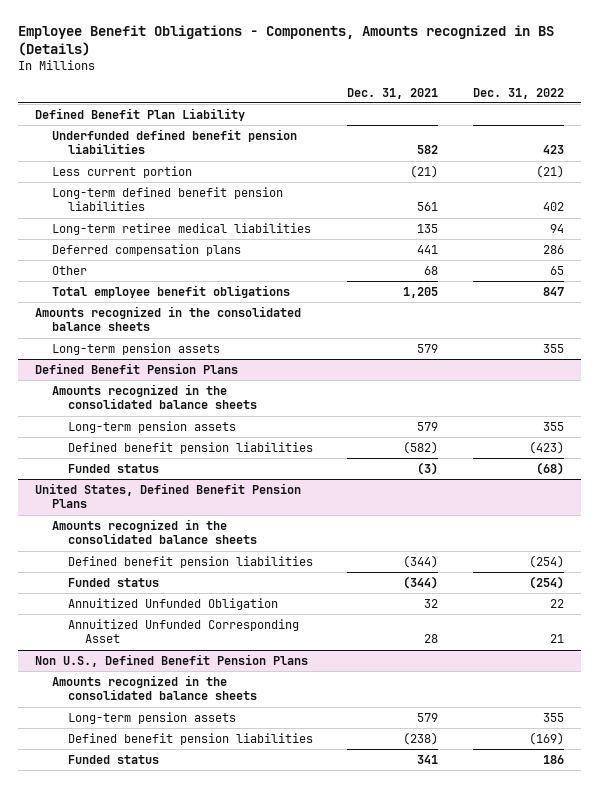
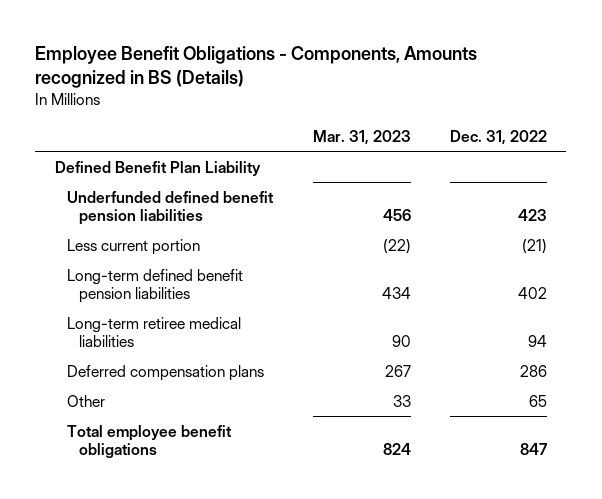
- | Dec. 31, 2021 | Dec. 31, 2022
+ | Mar. 31, 2023 | Dec. 31, 2022
- Amounts recognized in the consolidated balance sheets
- Long-term pension assets | 579 | 355
- Defined Benefit Pension Plans
- Amounts recognized in the consolidated balance sheets
- Long-term pension assets | 579 | 355
- Defined benefit pension liabilities | (582) | (423)
- Funded status | (3) | (68)
- United States, Defined Benefit Pension Plans
- Amounts recognized in the consolidated balance sheets
- Defined benefit pension liabilities | (344) | (254)
- Funded status | (344) | (254)
- Annuitized Unfunded Obligation | 32 | 22
- Annuitized Unfunded Corresponding Asset | 28 | 21
- Non U.S., Defined Benefit Pension Plans
- Amounts recognized in the consolidated balance sheets
- Long-term pension assets | 579 | 355
- Defined benefit pension liabilities | (238) | (169)
- Funded status | 341 | 186

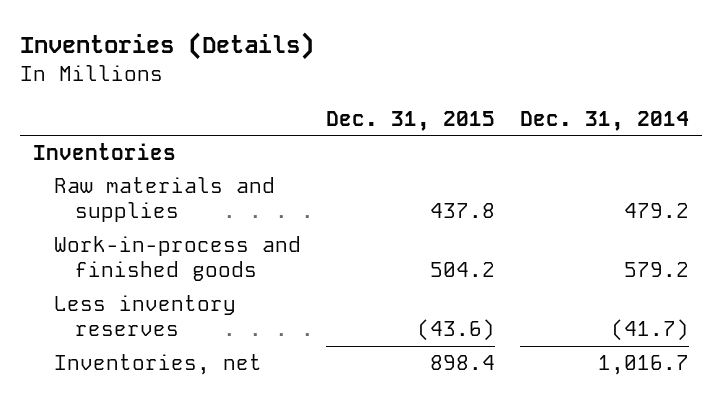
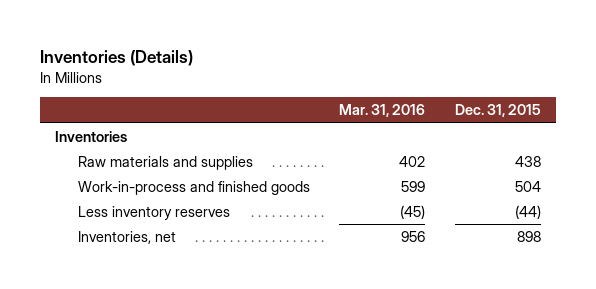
- | Dec. 31, 2015 | Dec. 31, 2014
+ | Mar. 31, 2016 | Dec. 31, 2015
- Raw materials and supplies | 437.8 | 479.2
- Work-in-process and finished goods | 504.2 | 579.2
- Less inventory reserves | (43.6) | (41.7)
- Inventories, net | 898.4 | 1,016.7
+ Raw materials and supplies | 402 | 438
+ Work-in-process and finished goods | 599 | 504
+ Less inventory reserves | (45) | (44)
+ Inventories, net | 956 | 898

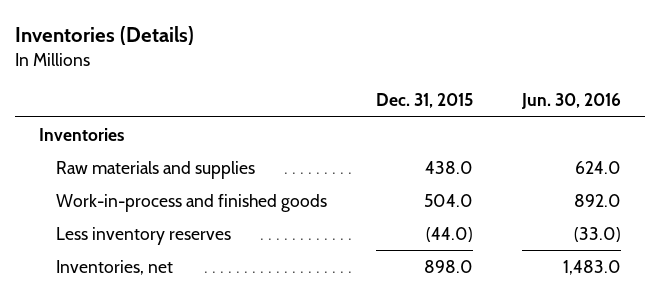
- | Mar. 31, 2016 | Dec. 31, 2015
+ | Dec. 31, 2015 | Jun. 30, 2016
- Raw materials and supplies | 402 | 438
- Work-in-process and finished goods | 599 | 504
- Less inventory reserves | (45) | (44)
- Inventories, net | 956 | 898
+ Raw materials and supplies | 438.0 | 624.0
+ Work-in-process and finished goods | 504.0 | 892.0
+ Less inventory reserves | (44.0) | (33.0)
+ Inventories, net | 898.0 | 1,483.0

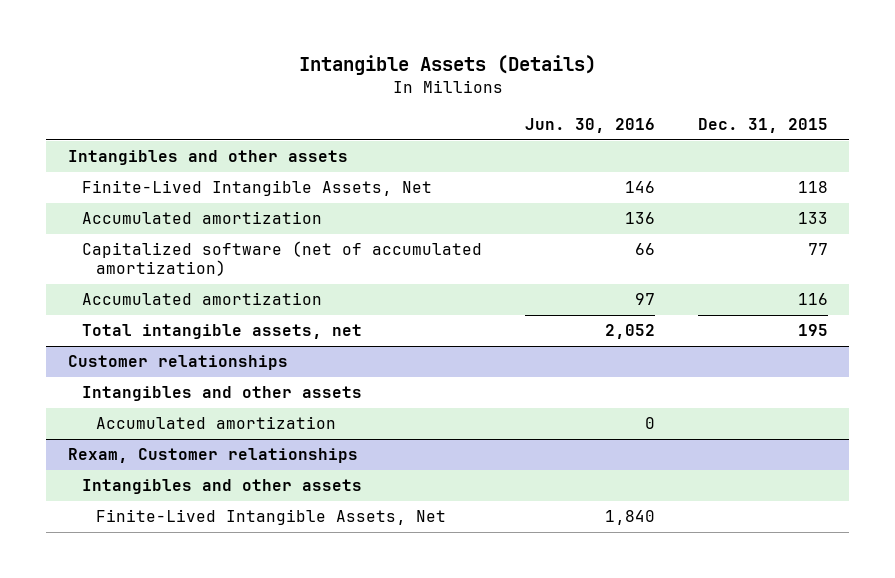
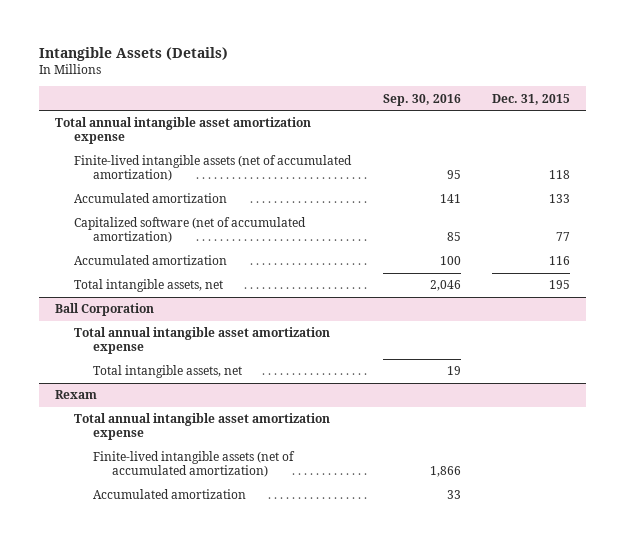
- | Jun. 30, 2016 | Dec. 31, 2015
+ | Sep. 30, 2016 | Dec. 31, 2015
- Intangibles and other assets
- Finite-Lived Intangible Assets, Net | 146 | 118
+ Total annual intangible asset amortization expense
+ Finite-lived intangible assets (net of accumulated amortization) | 95 | 118
- Customer relationships
- Intangibles and other assets
+ Ball Corporation
+ Total annual intangible asset amortization expense
+ Total intangible assets, net | 19 |
+ Rexam
+ Total annual intangible asset amortization expense
+ Finite-lived intangible assets (net of accumulated amortization) | 1,866 |
- Rexam, Customer relationships
- Intangibles and other assets
- Finite-Lived Intangible Assets, Net | 1,840 |

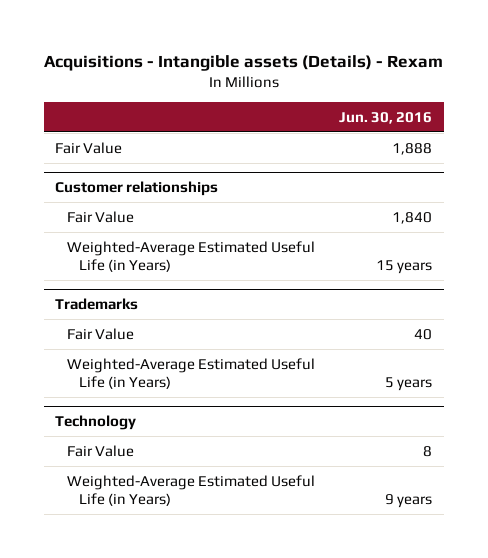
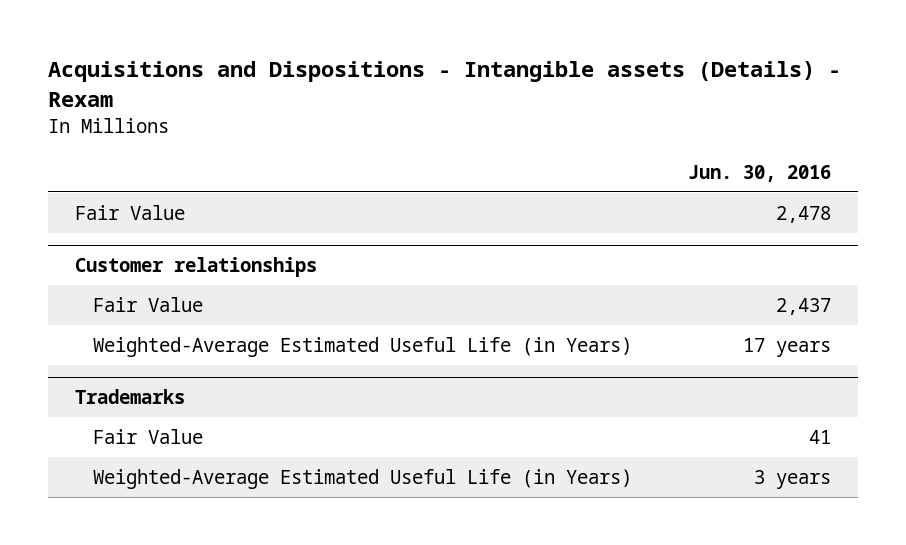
- Acquisitions - Intangible assets (Details) - Rexam
+ Acquisitions and Dispositions - Intangible assets (Details) - Rexam
- Fair Value | 1,888
+ Fair Value | 2,478
@ Customer relationships
- Fair Value | 1,840
- Weighted-Average Estimated Useful Life (in Years) | 15 years
+ Fair Value | 2,437
+ Weighted-Average Estimated Useful Life (in Years) | 17 years
@ Trademarks
- Fair Value | 40
- Weighted-Average Estimated Useful Life (in Years) | 5 years
- Technology
- Fair Value | 8
- Weighted-Average Estimated Useful Life (in Years) | 9 years
@ Trademarks
+ Fair Value | 41
+ Weighted-Average Estimated Useful Life (in Years) | 3 years

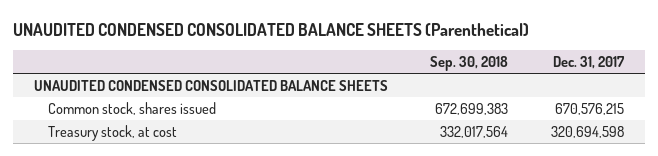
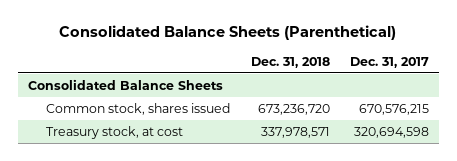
- UNAUDITED CONDENSED CONSOLIDATED BALANCE SHEETS (Parenthetical)
+ Consolidated Balance Sheets (Parenthetical)
- | Sep. 30, 2018 | Dec. 31, 2017
+ | Dec. 31, 2018 | Dec. 31, 2017
- UNAUDITED CONDENSED CONSOLIDATED BALANCE SHEETS
+ Consolidated Balance Sheets

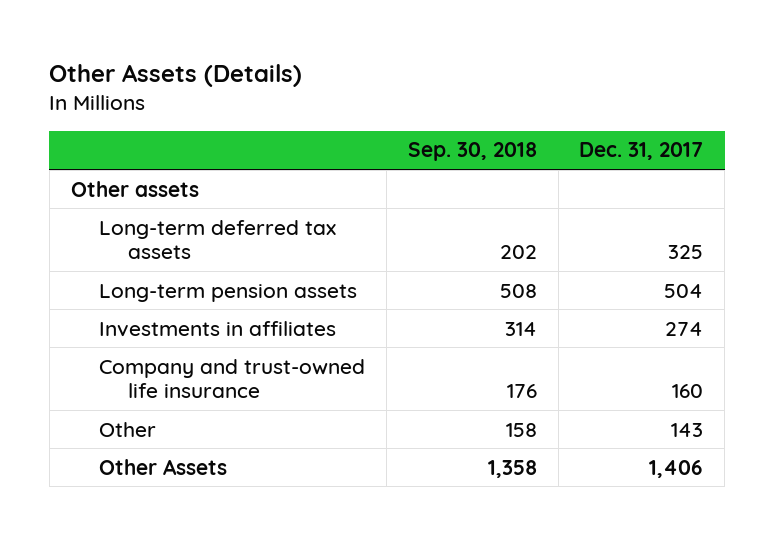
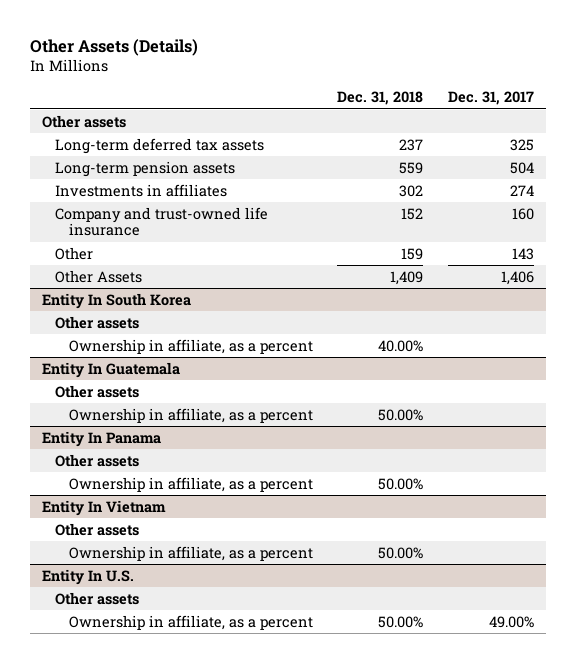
- | Sep. 30, 2018 | Dec. 31, 2017
+ | Dec. 31, 2018 | Dec. 31, 2017
+ Entity In South Korea
+ Other assets
+ Ownership in affiliate, as a percent | 40.00% |
+ Entity In Guatemala
+ Other assets
+ Ownership in affiliate, as a percent | 50.00% |
+ Entity In Panama
+ Other assets
+ Ownership in affiliate, as a percent | 50.00% |
+ Entity In Vietnam
+ Other assets
+ Ownership in affiliate, as a percent | 50.00% |
+ Entity In U.S.
+ Other assets
+ Ownership in affiliate, as a percent | 50.00% | 49.00%

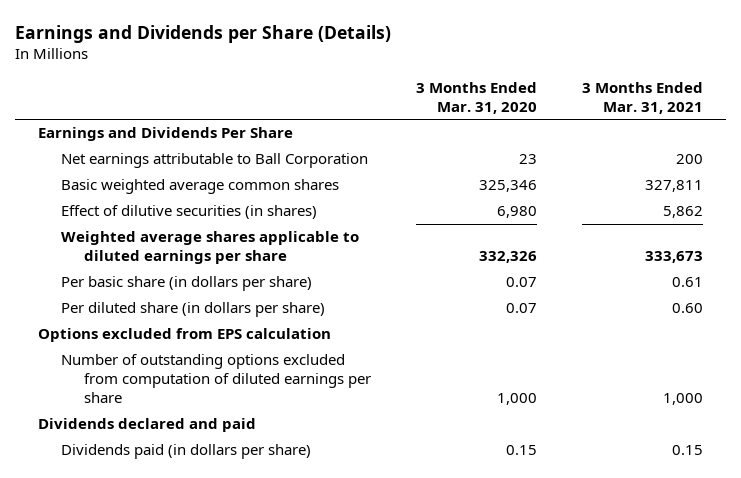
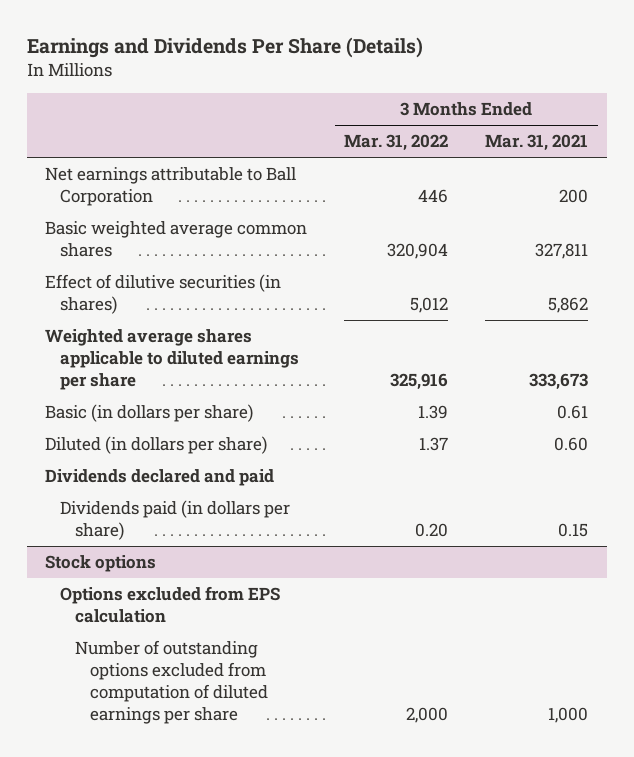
- Earnings and Dividends per Share (Details)
+ Earnings and Dividends Per Share (Details)
- | 3 Months Ended Mar. 31, 2020 | 3 Months Ended Mar. 31, 2021
+ | 3 Months Ended Mar. 31, 2022 | 3 Months Ended Mar. 31, 2021
- Earnings and Dividends Per Share
- Per basic share (in dollars per share) | 0.07 | 0.61
- Per diluted share (in dollars per share) | 0.07 | 0.60
- Options excluded from EPS calculation
- Number of outstanding options excluded from computation of diluted earnings per share | 1,000 | 1,000
+ Basic (in dollars per share) | 1.39 | 0.61
+ Diluted (in dollars per share) | 1.37 | 0.60
+ Stock options
+ Options excluded from EPS calculation
+ Number of outstanding options excluded from computation of diluted earnings per share | 2,000 | 1,000

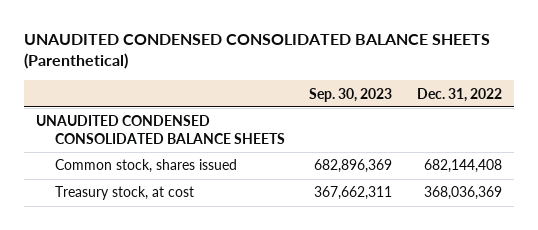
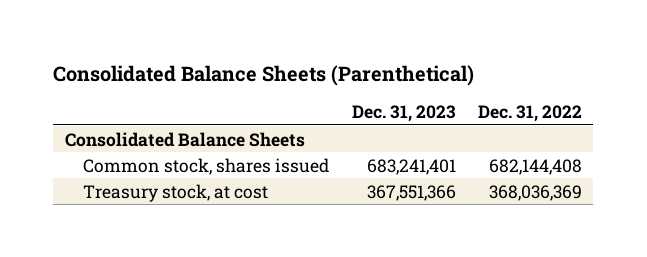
- UNAUDITED CONDENSED CONSOLIDATED BALANCE SHEETS (Parenthetical)
+ Consolidated Balance Sheets (Parenthetical)
- | Sep. 30, 2023 | Dec. 31, 2022
+ | Dec. 31, 2023 | Dec. 31, 2022
- UNAUDITED CONDENSED CONSOLIDATED BALANCE SHEETS
+ Consolidated Balance Sheets

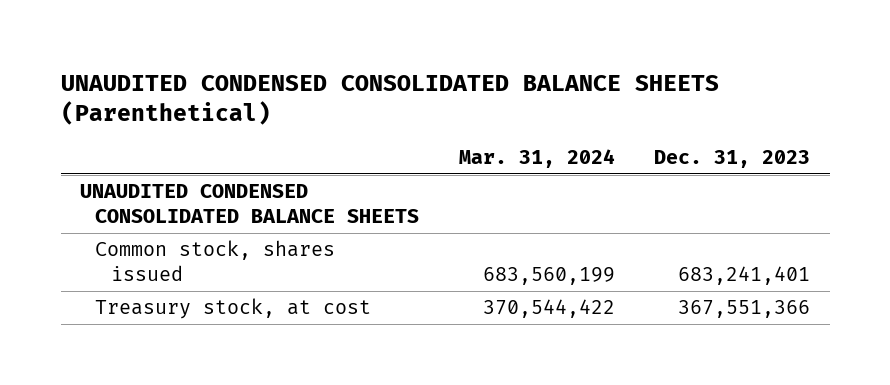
- Consolidated Balance Sheets (Parenthetical)
+ UNAUDITED CONDENSED CONSOLIDATED BALANCE SHEETS (Parenthetical)
- | Dec. 31, 2023 | Dec. 31, 2022
+ | Mar. 31, 2024 | Dec. 31, 2023
- Consolidated Balance Sheets
+ UNAUDITED CONDENSED CONSOLIDATED BALANCE SHEETS

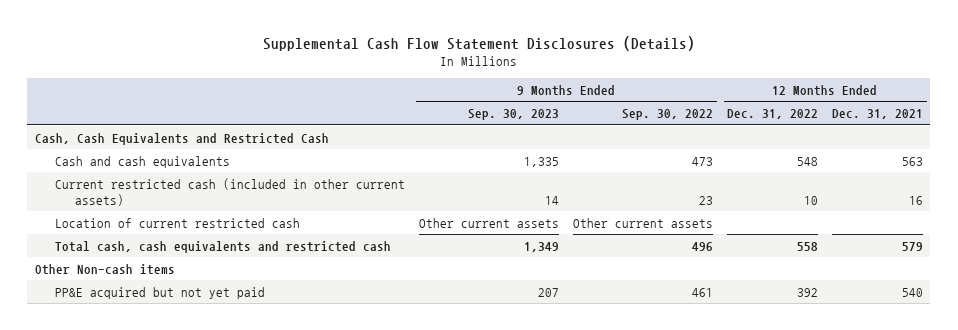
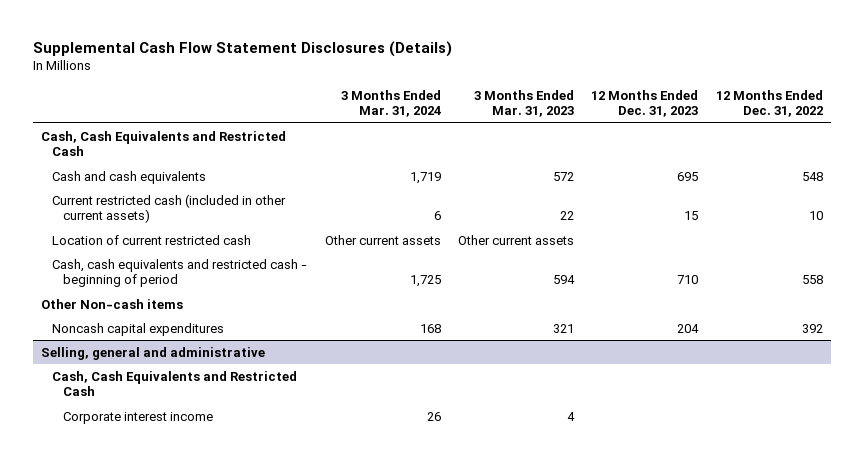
- | 9 Months Ended Sep. 30, 2023 | 9 Months Ended Sep. 30, 2022 | 12 Months Ended Dec. 31, 2022 | 12 Months Ended Dec. 31, 2021
+ | 3 Months Ended Mar. 31, 2024 | 3 Months Ended Mar. 31, 2023 | 12 Months Ended Dec. 31, 2023 | 12 Months Ended Dec. 31, 2022
- Total cash, cash equivalents and restricted cash | 1,349 | 496 | 558 | 579
+ Cash, cash equivalents and restricted cash - beginning of period | 1,725 | 594 | 710 | 558
- PP&E acquired but not yet paid | 207 | 461 | 392 | 540
+ Noncash capital expenditures | 168 | 321 | 204 | 392
+ Selling, general and administrative
+ Cash, Cash Equivalents and Restricted Cash
+ Corporate interest income | 26 | 4 | |

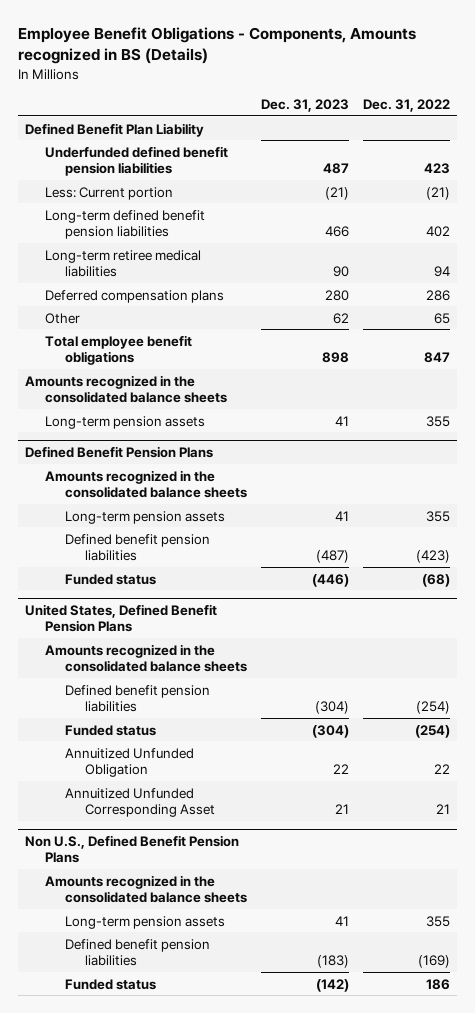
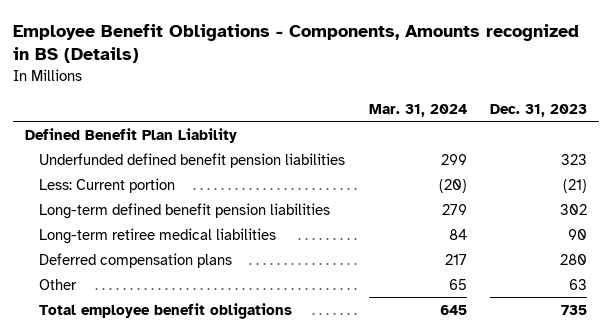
- | Dec. 31, 2023 | Dec. 31, 2022
+ | Mar. 31, 2024 | Dec. 31, 2023
- Underfunded defined benefit pension liabilities | 487 | 423
+ Underfunded defined benefit pension liabilities | 299 | 323
- Long-term defined benefit pension liabilities | 466 | 402
+ Long-term defined benefit pension liabilities | 279 | 302
- Other | 62 | 65
- Total employee benefit obligations | 898 | 847
- Amounts recognized in the consolidated balance sheets
- Long-term pension assets | 41 | 355
- Defined Benefit Pension Plans
- Amounts recognized in the consolidated balance sheets
- Long-term pension assets | 41 | 355
- Defined benefit pension liabilities | (487) | (423)
- Funded status | (446) | (68)
- United States, Defined Benefit Pension Plans
- Amounts recognized in the consolidated balance sheets
- Defined benefit pension liabilities | (304) | (254)
- Funded status | (304) | (254)
- Annuitized Unfunded Obligation | 22 | 22
- Annuitized Unfunded Corresponding Asset | 21 | 21
- Non U.S., Defined Benefit Pension Plans
- Amounts recognized in the consolidated balance sheets
- Long-term pension assets | 41 | 355
- Defined benefit pension liabilities | (183) | (169)
- Funded status | (142) | 186
+ Other | 65 | 63
+ Total employee benefit obligations | 645 | 735

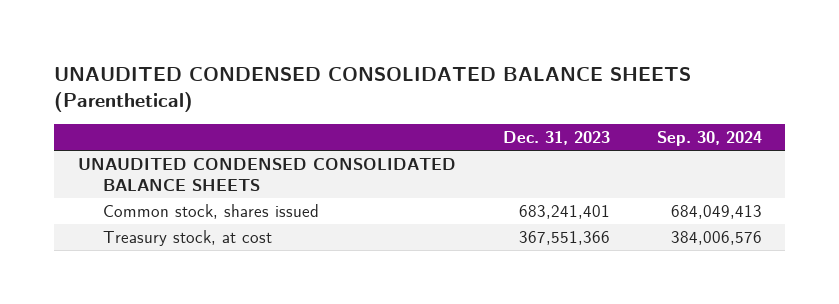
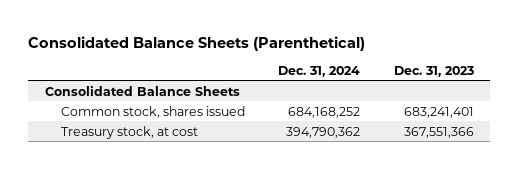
- UNAUDITED CONDENSED CONSOLIDATED BALANCE SHEETS (Parenthetical)
+ Consolidated Balance Sheets (Parenthetical)
- | Dec. 31, 2023 | Sep. 30, 2024
+ | Dec. 31, 2024 | Dec. 31, 2023
- UNAUDITED CONDENSED CONSOLIDATED BALANCE SHEETS
+ Consolidated Balance Sheets

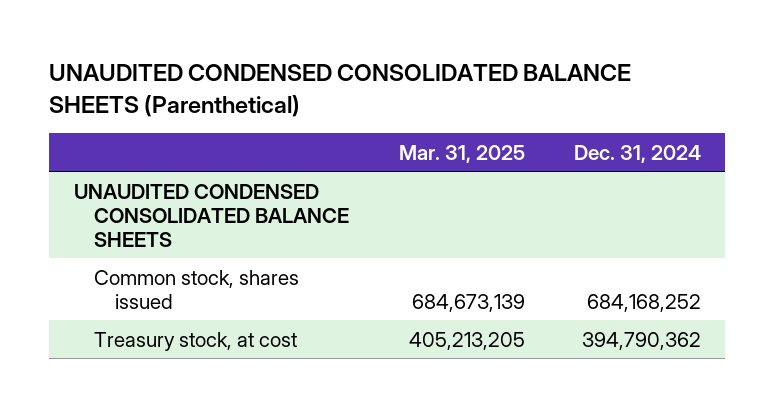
- Consolidated Balance Sheets (Parenthetical)
+ UNAUDITED CONDENSED CONSOLIDATED BALANCE SHEETS (Parenthetical)
- | Dec. 31, 2024 | Dec. 31, 2023
+ | Mar. 31, 2025 | Dec. 31, 2024
- Consolidated Balance Sheets
+ UNAUDITED CONDENSED CONSOLIDATED BALANCE SHEETS

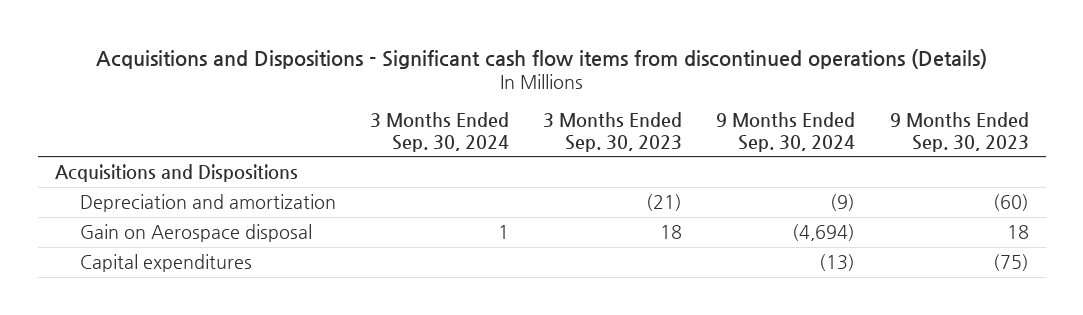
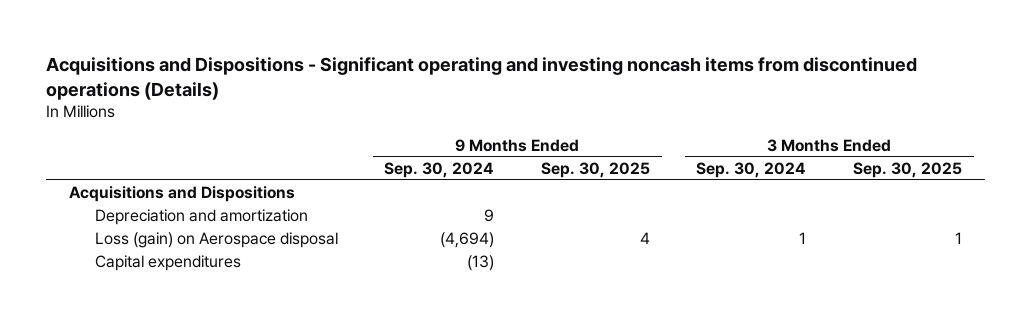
- Acquisitions and Dispositions - Significant cash flow items from discontinued operations (Details)
+ Acquisitions and Dispositions - Significant operating and investing noncash items from discontinued operations (Details)
- | 3 Months Ended Sep. 30, 2024 | 3 Months Ended Sep. 30, 2023 | 9 Months Ended Sep. 30, 2024 | 9 Months Ended Sep. 30, 2023
+ | 9 Months Ended Sep. 30, 2024 | 9 Months Ended Sep. 30, 2025 | 3 Months Ended Sep. 30, 2024 | 3 Months Ended Sep. 30, 2025
- Depreciation and amortization | | (21) | (9) | (60)
- Gain on Aerospace disposal | 1 | 18 | (4,694) | 18
+ Depreciation and amortization | 9 | | |
+ Loss (gain) on Aerospace disposal | (4,694) | 4 | 1 | 1

